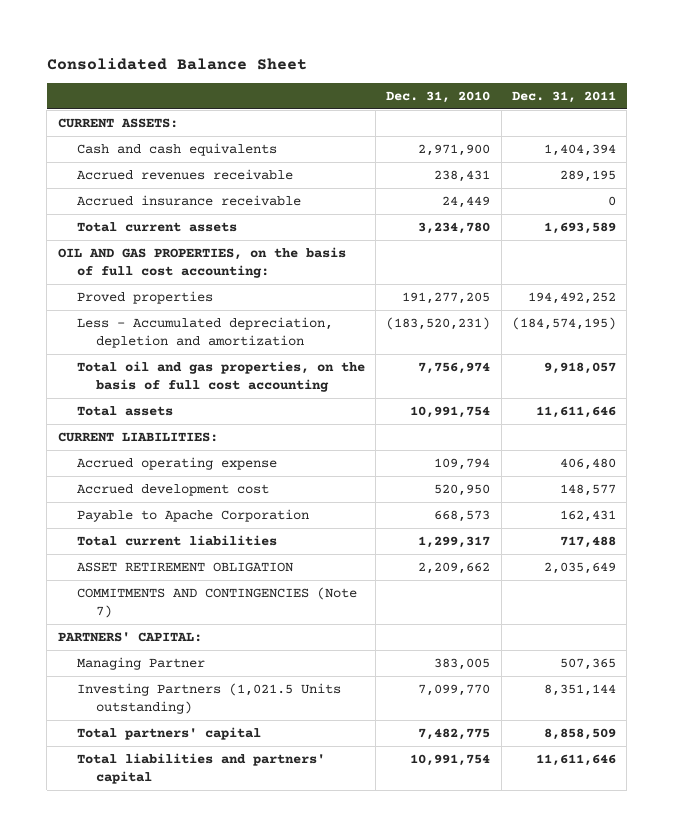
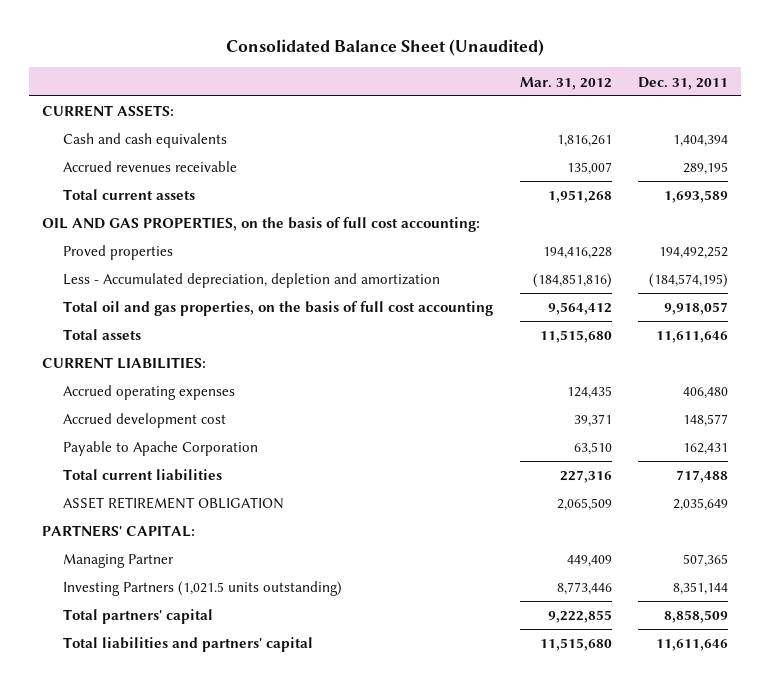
- Consolidated Balance Sheet
+ Consolidated Balance Sheet (Unaudited)
- | Dec. 31, 2010 | Dec. 31, 2011
+ | Mar. 31, 2012 | Dec. 31, 2011
- Accrued insurance receivable | 24,449 | 0
- Accrued operating expense | 109,794 | 406,480
+ Accrued operating expenses | 124,435 | 406,480
- COMMITMENTS AND CONTINGENCIES (Note 7)
- Investing Partners (1,021.5 Units outstanding) | 7,099,770 | 8,351,144
+ Investing Partners (1,021.5 units outstanding) | 8,773,446 | 8,351,144

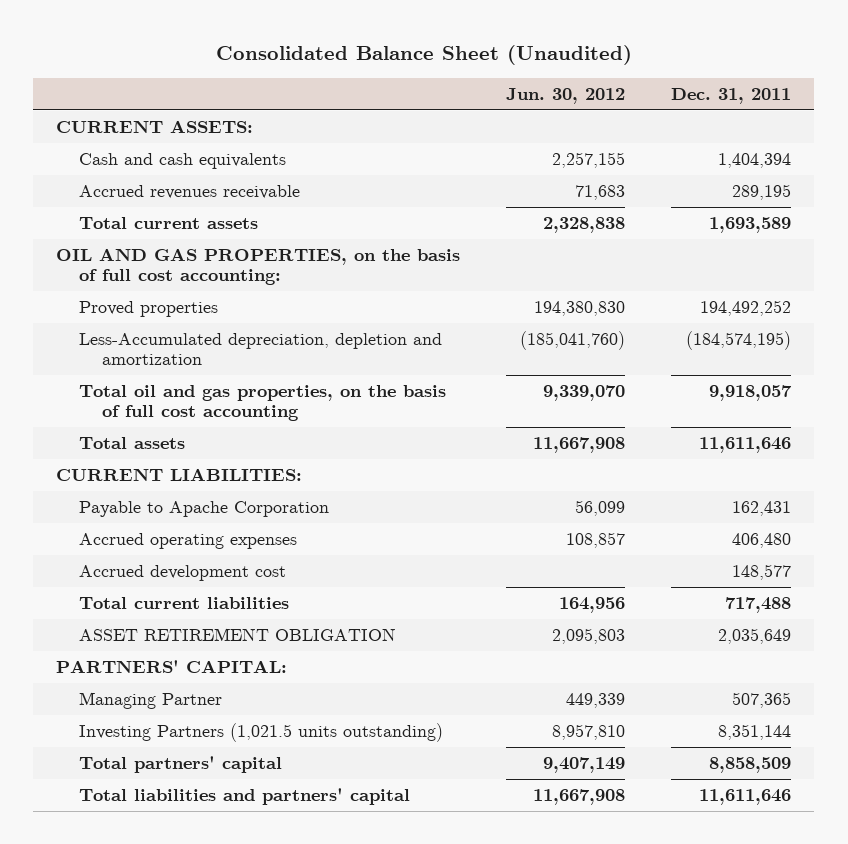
- | Mar. 31, 2012 | Dec. 31, 2011
+ | Jun. 30, 2012 | Dec. 31, 2011
- Less - Accumulated depreciation, depletion and amortization | (184,851,816) | (184,574,195)
+ Less-Accumulated depreciation, depletion and amortization | (185,041,760) | (184,574,195)
moved up: Payable to Apache Corporation | 56,099 | 162,431

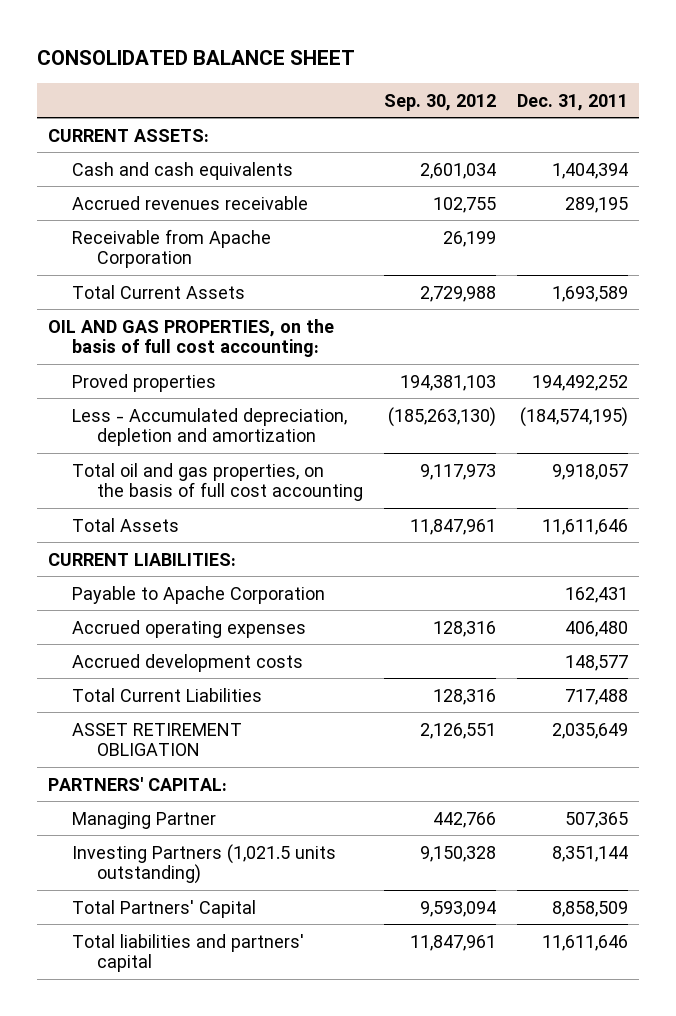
- Consolidated Balance Sheet (Unaudited)
+ CONSOLIDATED BALANCE SHEET
- | Jun. 30, 2012 | Dec. 31, 2011
+ | Sep. 30, 2012 | Dec. 31, 2011
- Total current assets | 2,328,838 | 1,693,589
+ Receivable from Apache Corporation | 26,199 |
+ Total Current Assets | 2,729,988 | 1,693,589
- Less-Accumulated depreciation, depletion and amortization | (185,041,760) | (184,574,195)
+ Less - Accumulated depreciation, depletion and amortization | (185,263,130) | (184,574,195)
- Total assets | 11,667,908 | 11,611,646
+ Total Assets | 11,847,961 | 11,611,646
- Accrued development cost | | 148,577
- Total current liabilities | 164,956 | 717,488
+ Accrued development costs | | 148,577
+ Total Current Liabilities | 128,316 | 717,488
- Total partners' capital | 9,407,149 | 8,858,509
+ Total Partners' Capital | 9,593,094 | 8,858,509

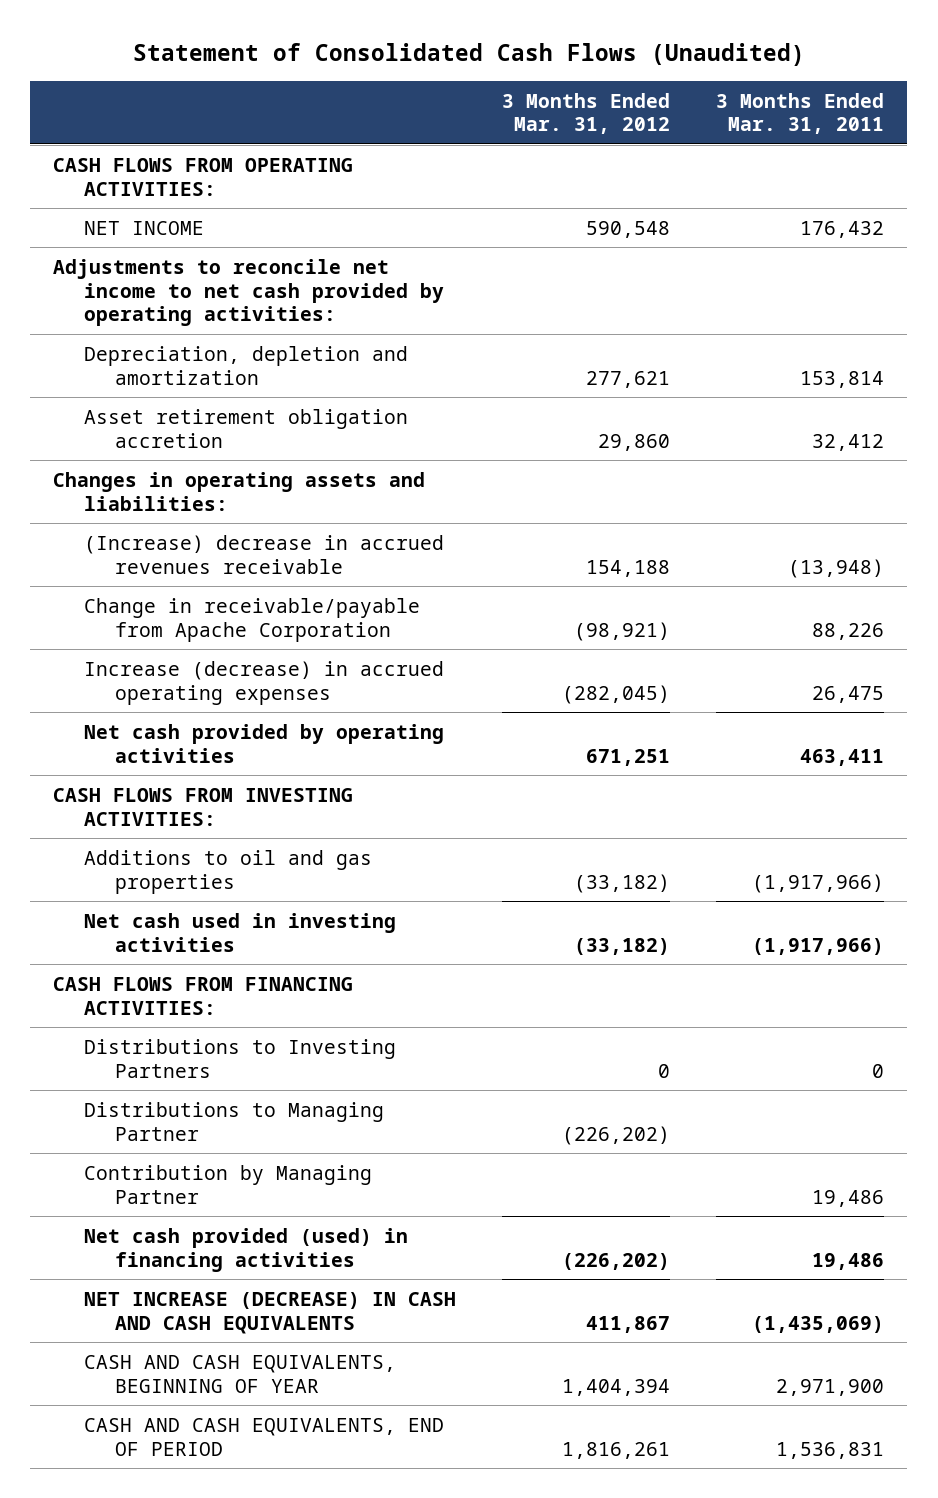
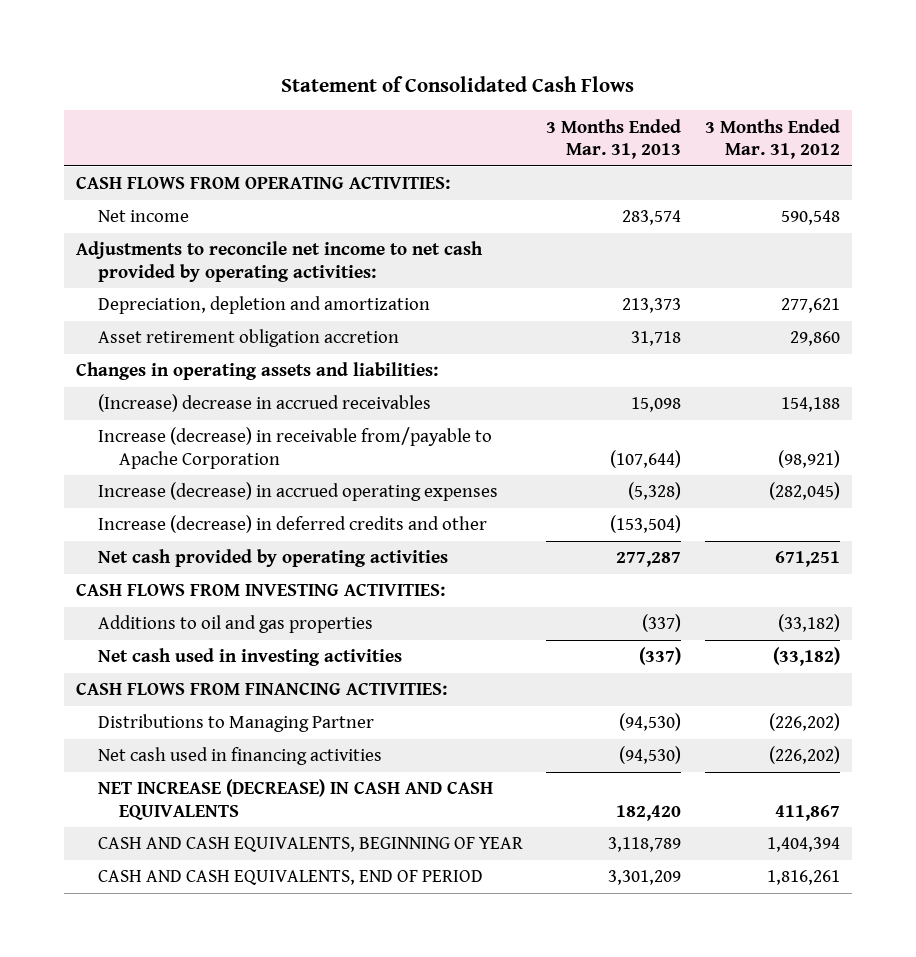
- Statement of Consolidated Cash Flows (Unaudited)
+ Statement of Consolidated Cash Flows
- | 3 Months Ended Mar. 31, 2012 | 3 Months Ended Mar. 31, 2011
+ | 3 Months Ended Mar. 31, 2013 | 3 Months Ended Mar. 31, 2012
- NET INCOME | 590,548 | 176,432
+ Net income | 283,574 | 590,548
- (Increase) decrease in accrued revenues receivable | 154,188 | (13,948)
- Change in receivable/payable from Apache Corporation | (98,921) | 88,226
+ (Increase) decrease in accrued receivables | 15,098 | 154,188
+ Increase (decrease) in receivable from/payable to Apache Corporation | (107,644) | (98,921)
+ Increase (decrease) in deferred credits and other | (153,504) |
- Distributions to Investing Partners | 0 | 0
- Contribution by Managing Partner | | 19,486
- Net cash provided (used) in financing activities | (226,202) | 19,486
+ Net cash used in financing activities | (94,530) | (226,202)

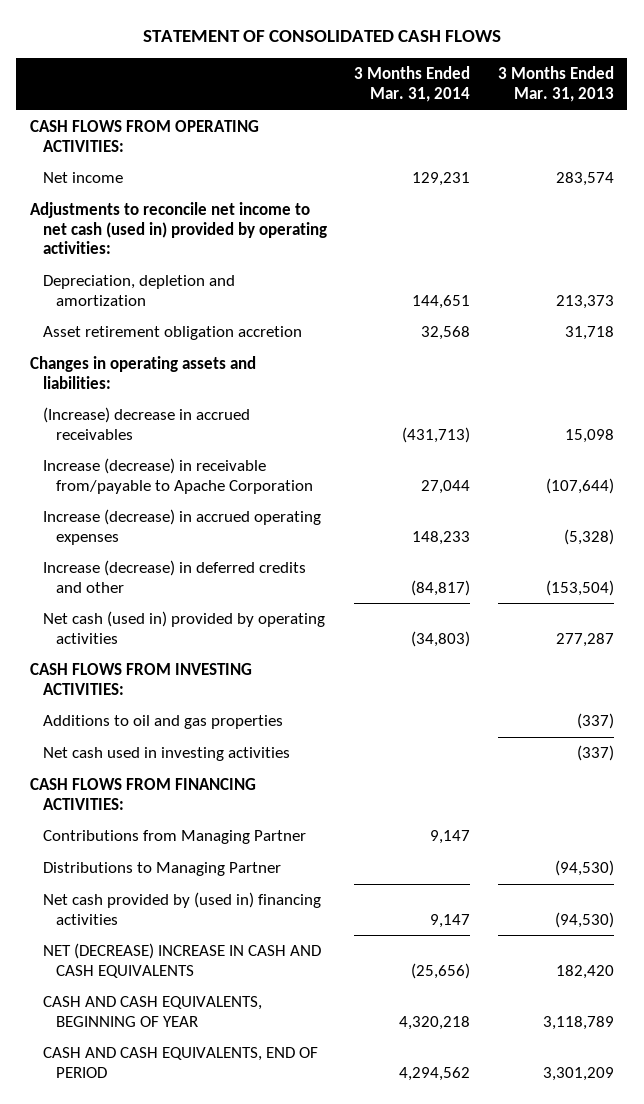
- Statement of Consolidated Cash Flows
+ STATEMENT OF CONSOLIDATED CASH FLOWS
- | 3 Months Ended Mar. 31, 2013 | 3 Months Ended Mar. 31, 2012
+ | 3 Months Ended Mar. 31, 2014 | 3 Months Ended Mar. 31, 2013
- Adjustments to reconcile net income to net cash provided by operating activities:
+ Adjustments to reconcile net income to net cash (used in) provided by operating activities:
- Net cash provided by operating activities | 277,287 | 671,251
+ Net cash (used in) provided by operating activities | (34,803) | 277,287
+ Contributions from Managing Partner | 9,147 |
- Net cash used in financing activities | (94,530) | (226,202)
- NET INCREASE (DECREASE) IN CASH AND CASH EQUIVALENTS | 182,420 | 411,867
+ Net cash provided by (used in) financing activities | 9,147 | (94,530)
+ NET (DECREASE) INCREASE IN CASH AND CASH EQUIVALENTS | (25,656) | 182,420

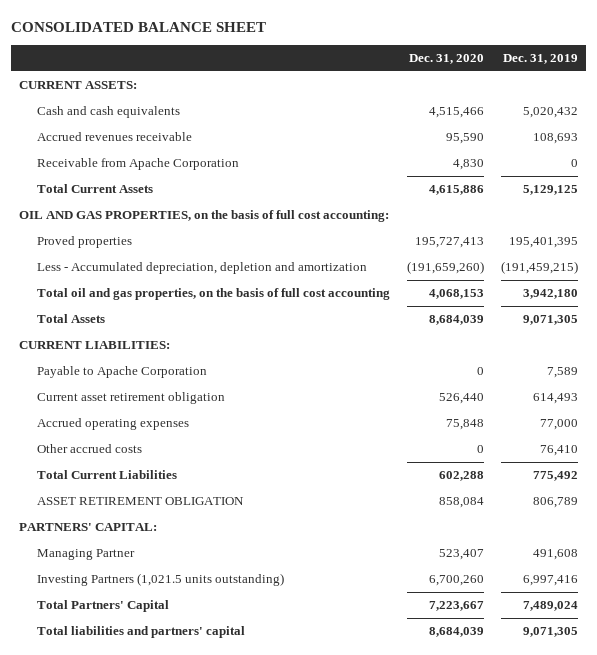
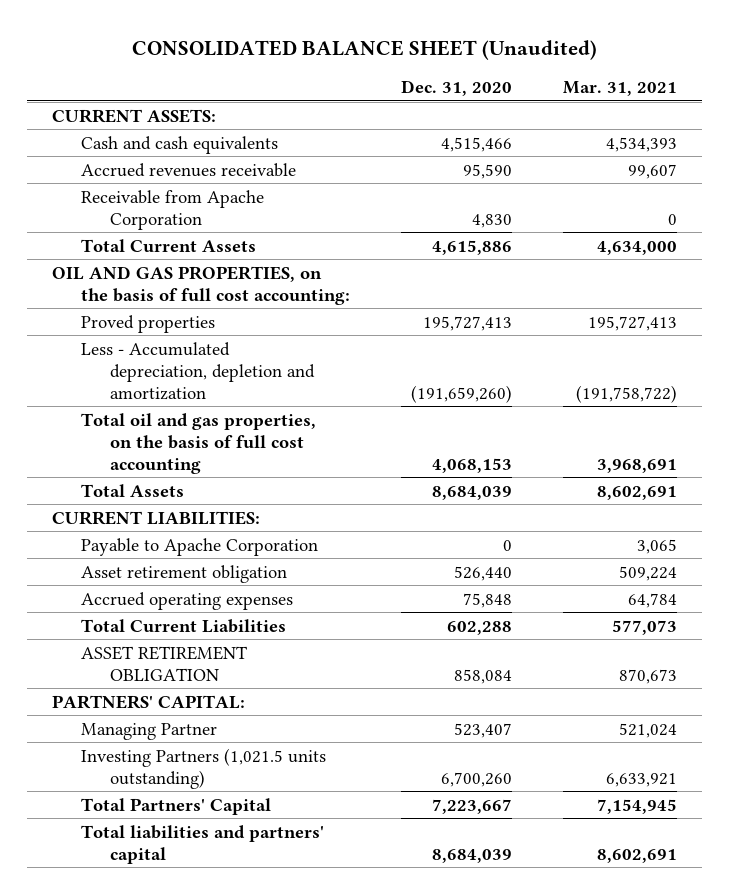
- CONSOLIDATED BALANCE SHEET
+ CONSOLIDATED BALANCE SHEET (Unaudited)
- | Dec. 31, 2020 | Dec. 31, 2019
+ | Dec. 31, 2020 | Mar. 31, 2021
- Current asset retirement obligation | 526,440 | 614,493
+ Asset retirement obligation | 526,440 | 509,224
- Other accrued costs | 0 | 76,410

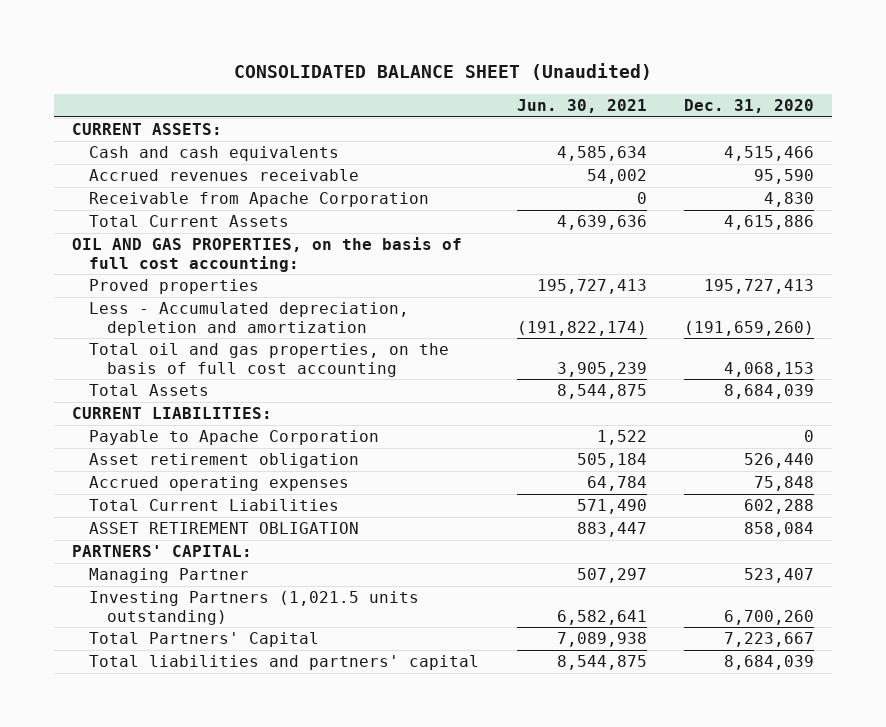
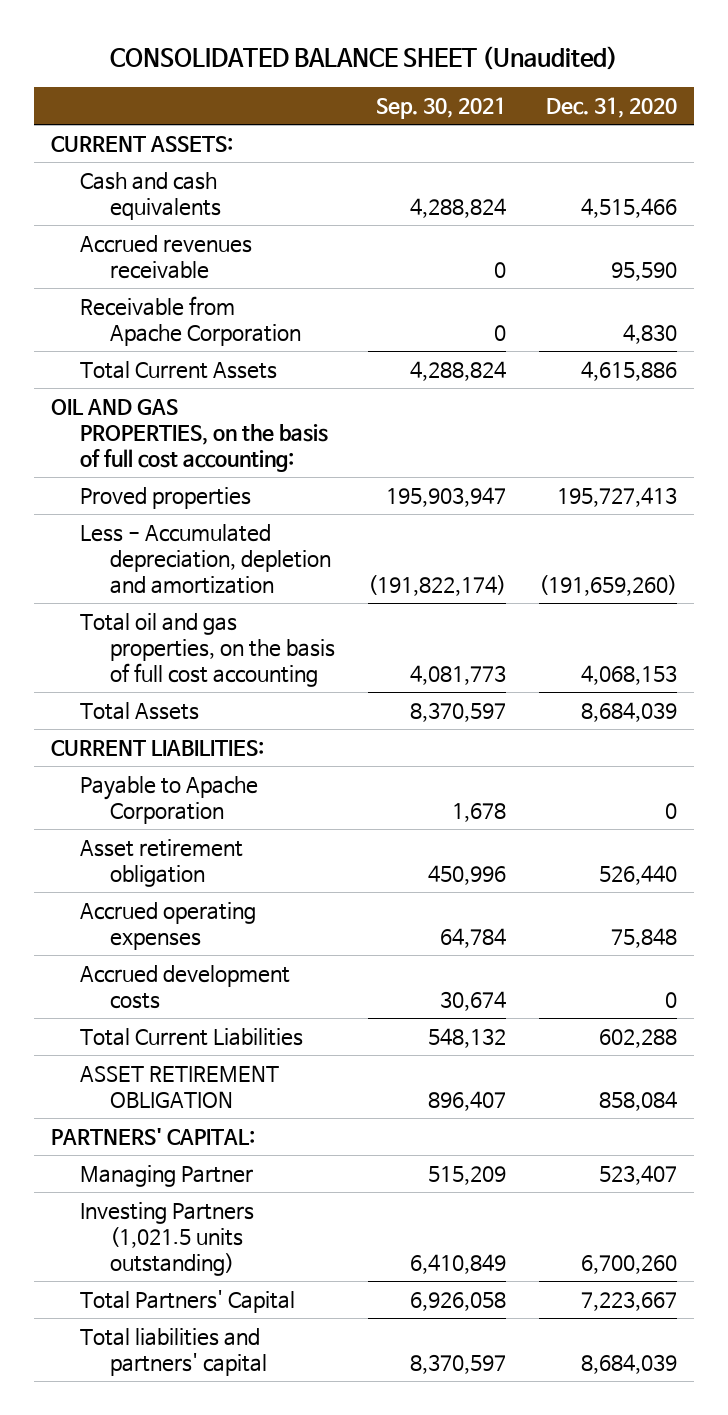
- | Jun. 30, 2021 | Dec. 31, 2020
+ | Sep. 30, 2021 | Dec. 31, 2020
+ Accrued development costs | 30,674 | 0

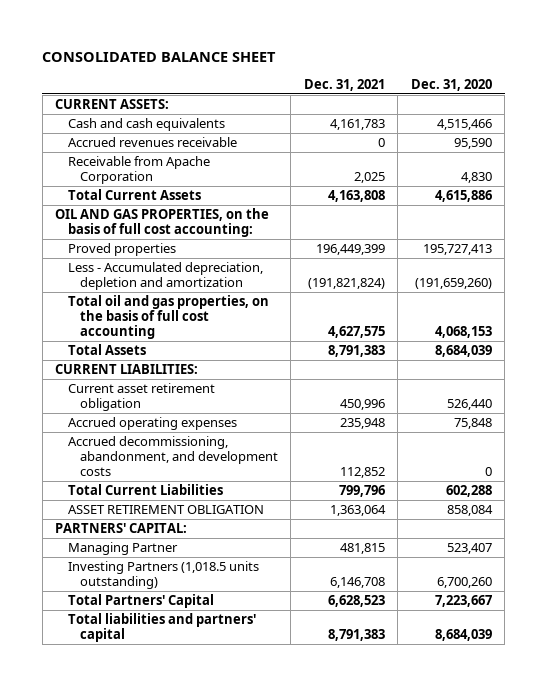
- CONSOLIDATED BALANCE SHEET (Unaudited)
+ CONSOLIDATED BALANCE SHEET
- | Sep. 30, 2021 | Dec. 31, 2020
+ | Dec. 31, 2021 | Dec. 31, 2020
- Payable to Apache Corporation | 1,678 | 0
- Asset retirement obligation | 450,996 | 526,440
+ Current asset retirement obligation | 450,996 | 526,440
- Accrued development costs | 30,674 | 0
+ Accrued decommissioning, abandonment, and development costs | 112,852 | 0
- Investing Partners (1,021.5 units outstanding) | 6,410,849 | 6,700,260
+ Investing Partners (1,018.5 units outstanding) | 6,146,708 | 6,700,260

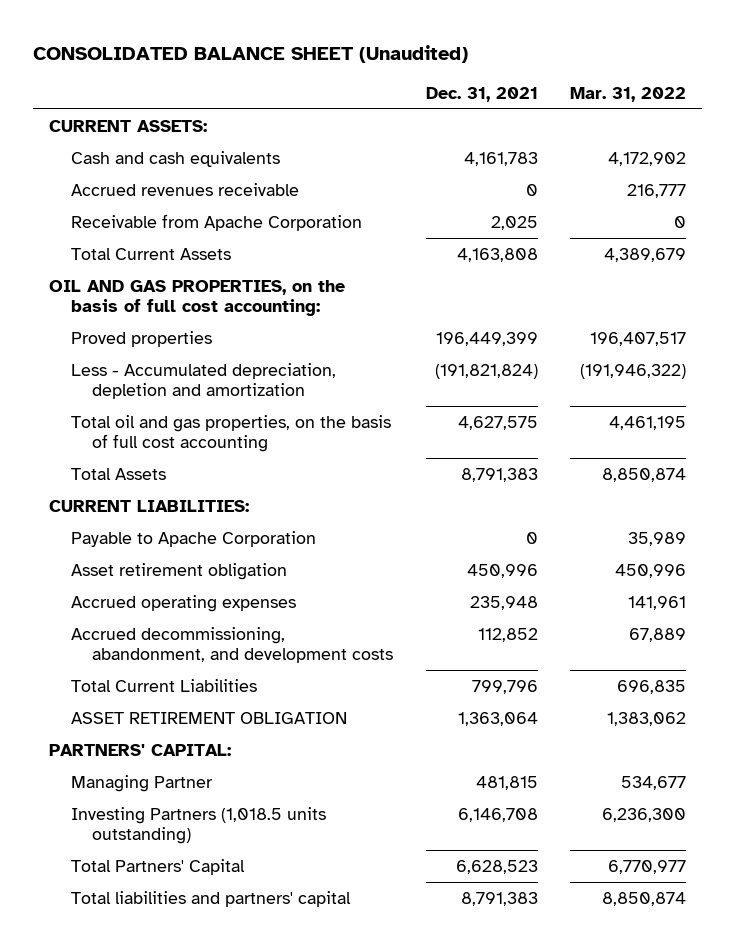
- CONSOLIDATED BALANCE SHEET
+ CONSOLIDATED BALANCE SHEET (Unaudited)
- | Dec. 31, 2021 | Dec. 31, 2020
+ | Dec. 31, 2021 | Mar. 31, 2022
- Current asset retirement obligation | 450,996 | 526,440
+ Payable to Apache Corporation | 0 | 35,989
+ Asset retirement obligation | 450,996 | 450,996

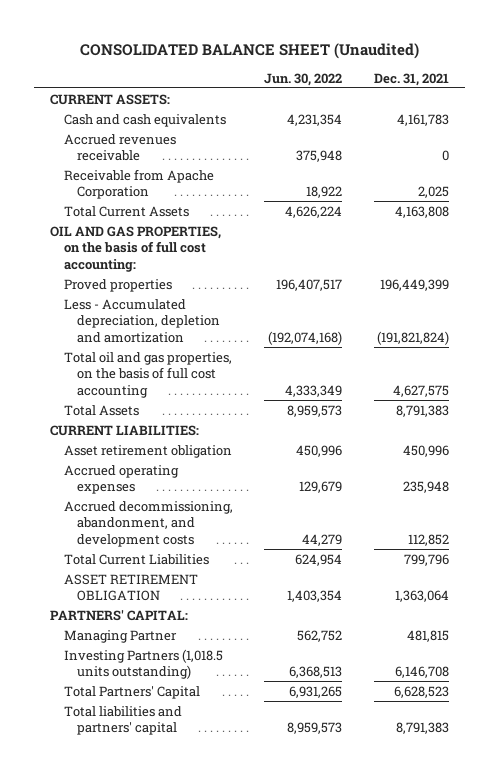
- | Dec. 31, 2021 | Mar. 31, 2022
+ | Jun. 30, 2022 | Dec. 31, 2021
- Payable to Apache Corporation | 0 | 35,989

